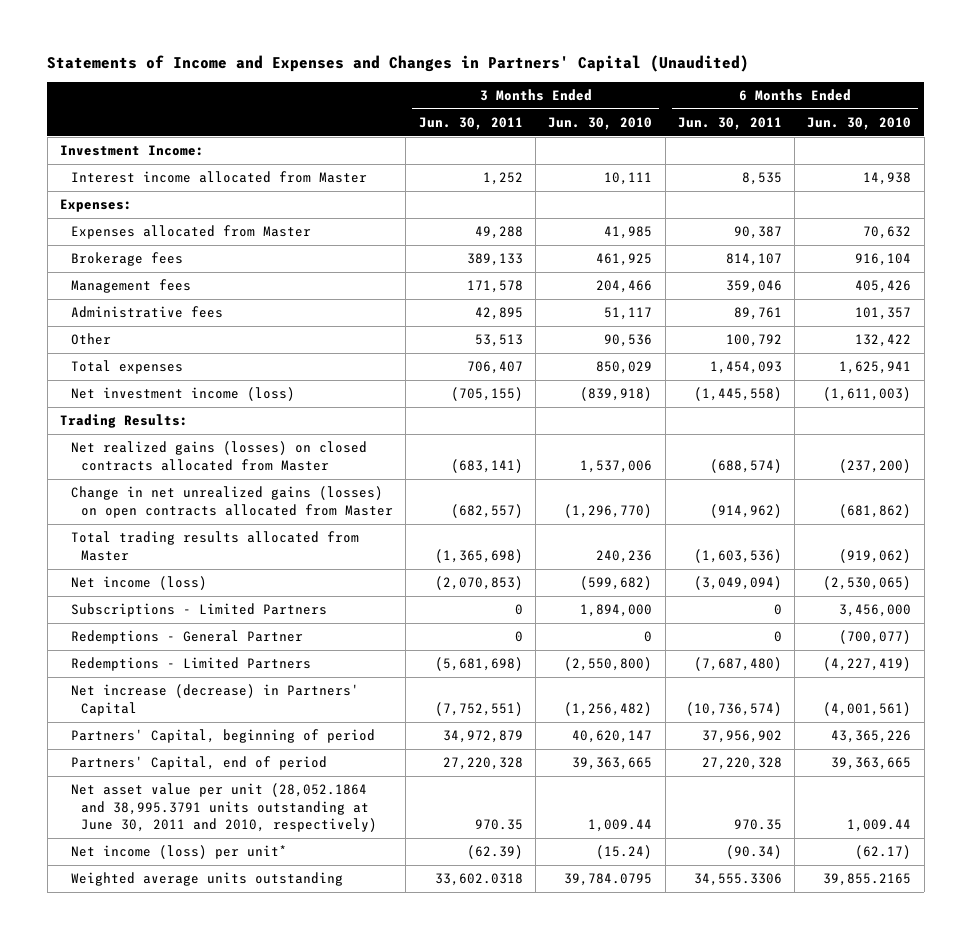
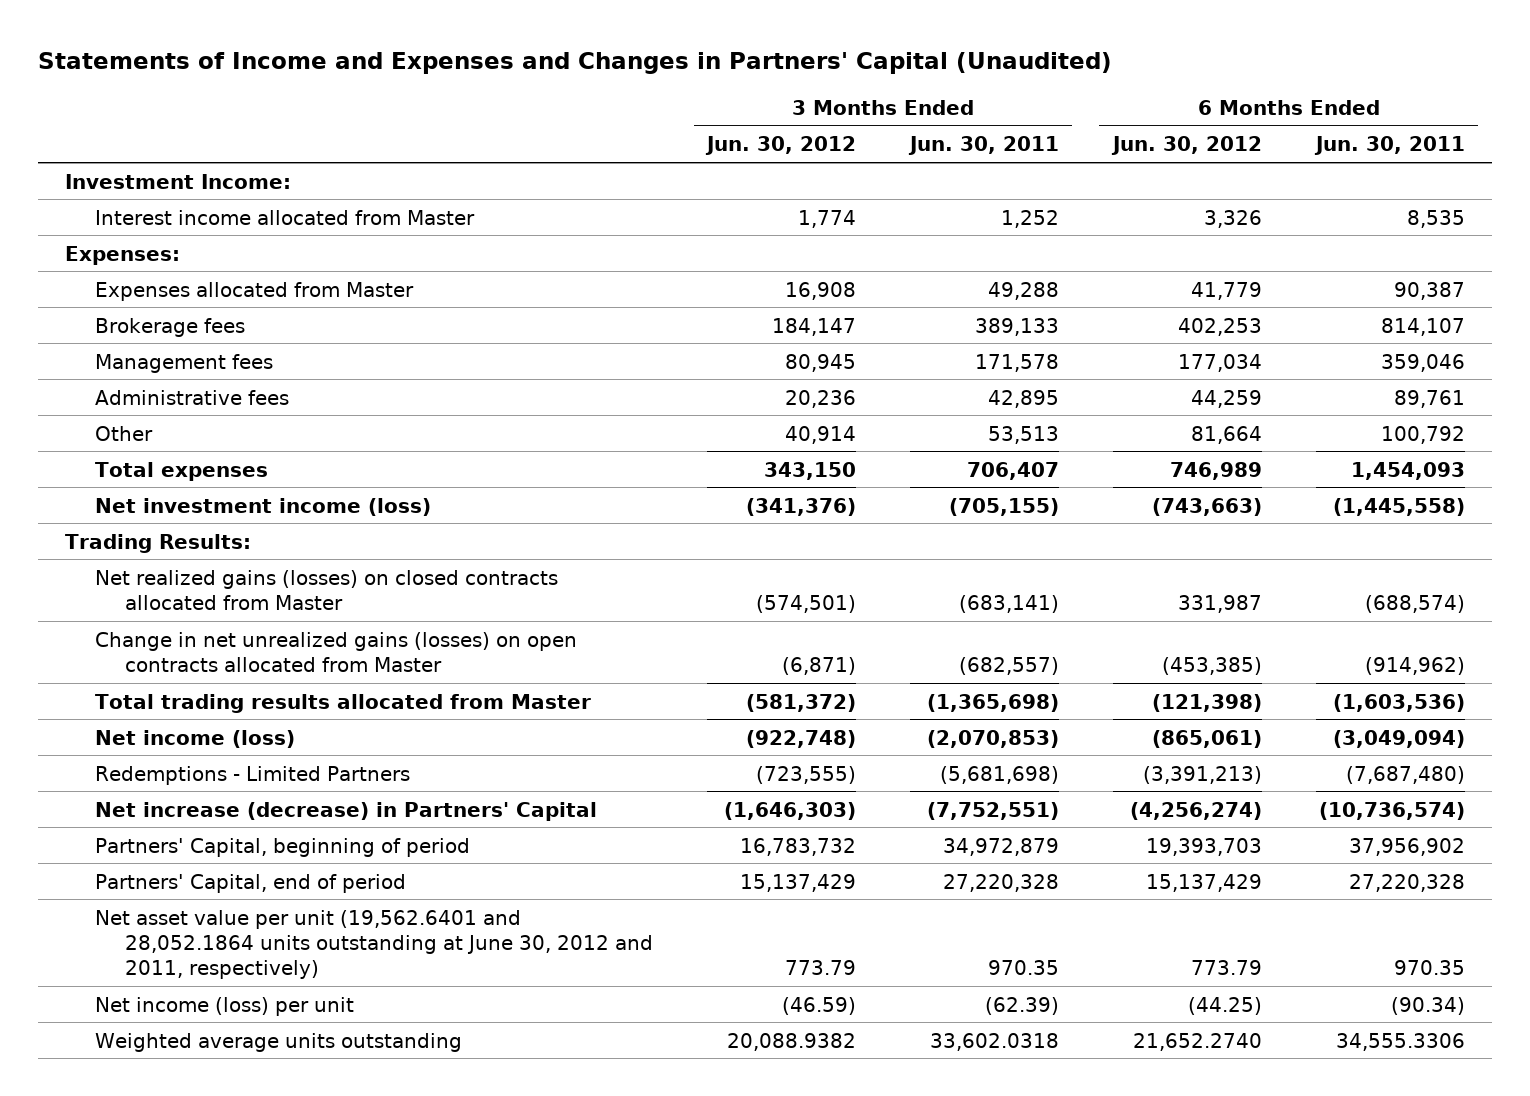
- | 3 Months Ended Jun. 30, 2011 | 3 Months Ended Jun. 30, 2010 | 6 Months Ended Jun. 30, 2011 | 6 Months Ended Jun. 30, 2010
+ | 3 Months Ended Jun. 30, 2012 | 3 Months Ended Jun. 30, 2011 | 6 Months Ended Jun. 30, 2012 | 6 Months Ended Jun. 30, 2011
- Subscriptions - Limited Partners | 0 | 1,894,000 | 0 | 3,456,000
- Redemptions - General Partner | 0 | 0 | 0 | (700,077)
- Net asset value per unit (28,052.1864 and 38,995.3791 units outstanding at June 30, 2011 and 2010, respectively) | 970.35 | 1,009.44 | 970.35 | 1,009.44
- Net income (loss) per unit* | (62.39) | (15.24) | (90.34) | (62.17)
+ Net asset value per unit (19,562.6401 and 28,052.1864 units outstanding at June 30, 2012 and 2011, respectively) | 773.79 | 970.35 | 773.79 | 970.35
+ Net income (loss) per unit | (46.59) | (62.39) | (44.25) | (90.34)

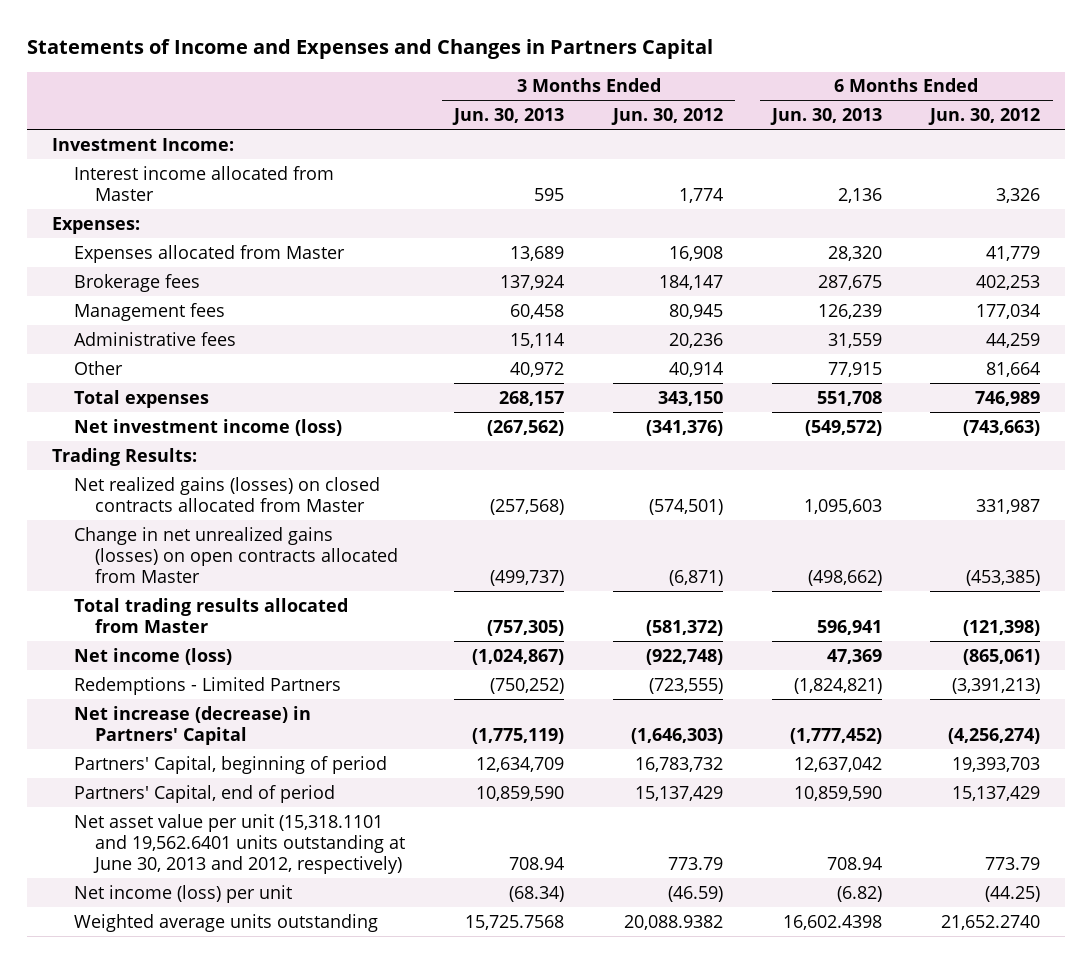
- Statements of Income and Expenses and Changes in Partners' Capital (Unaudited)
+ Statements of Income and Expenses and Changes in Partners Capital
- | 3 Months Ended Jun. 30, 2012 | 3 Months Ended Jun. 30, 2011 | 6 Months Ended Jun. 30, 2012 | 6 Months Ended Jun. 30, 2011
+ | 3 Months Ended Jun. 30, 2013 | 3 Months Ended Jun. 30, 2012 | 6 Months Ended Jun. 30, 2013 | 6 Months Ended Jun. 30, 2012
- Net asset value per unit (19,562.6401 and 28,052.1864 units outstanding at June 30, 2012 and 2011, respectively) | 773.79 | 970.35 | 773.79 | 970.35
+ Net asset value per unit (15,318.1101 and 19,562.6401 units outstanding at June 30, 2013 and 2012, respectively) | 708.94 | 773.79 | 708.94 | 773.79

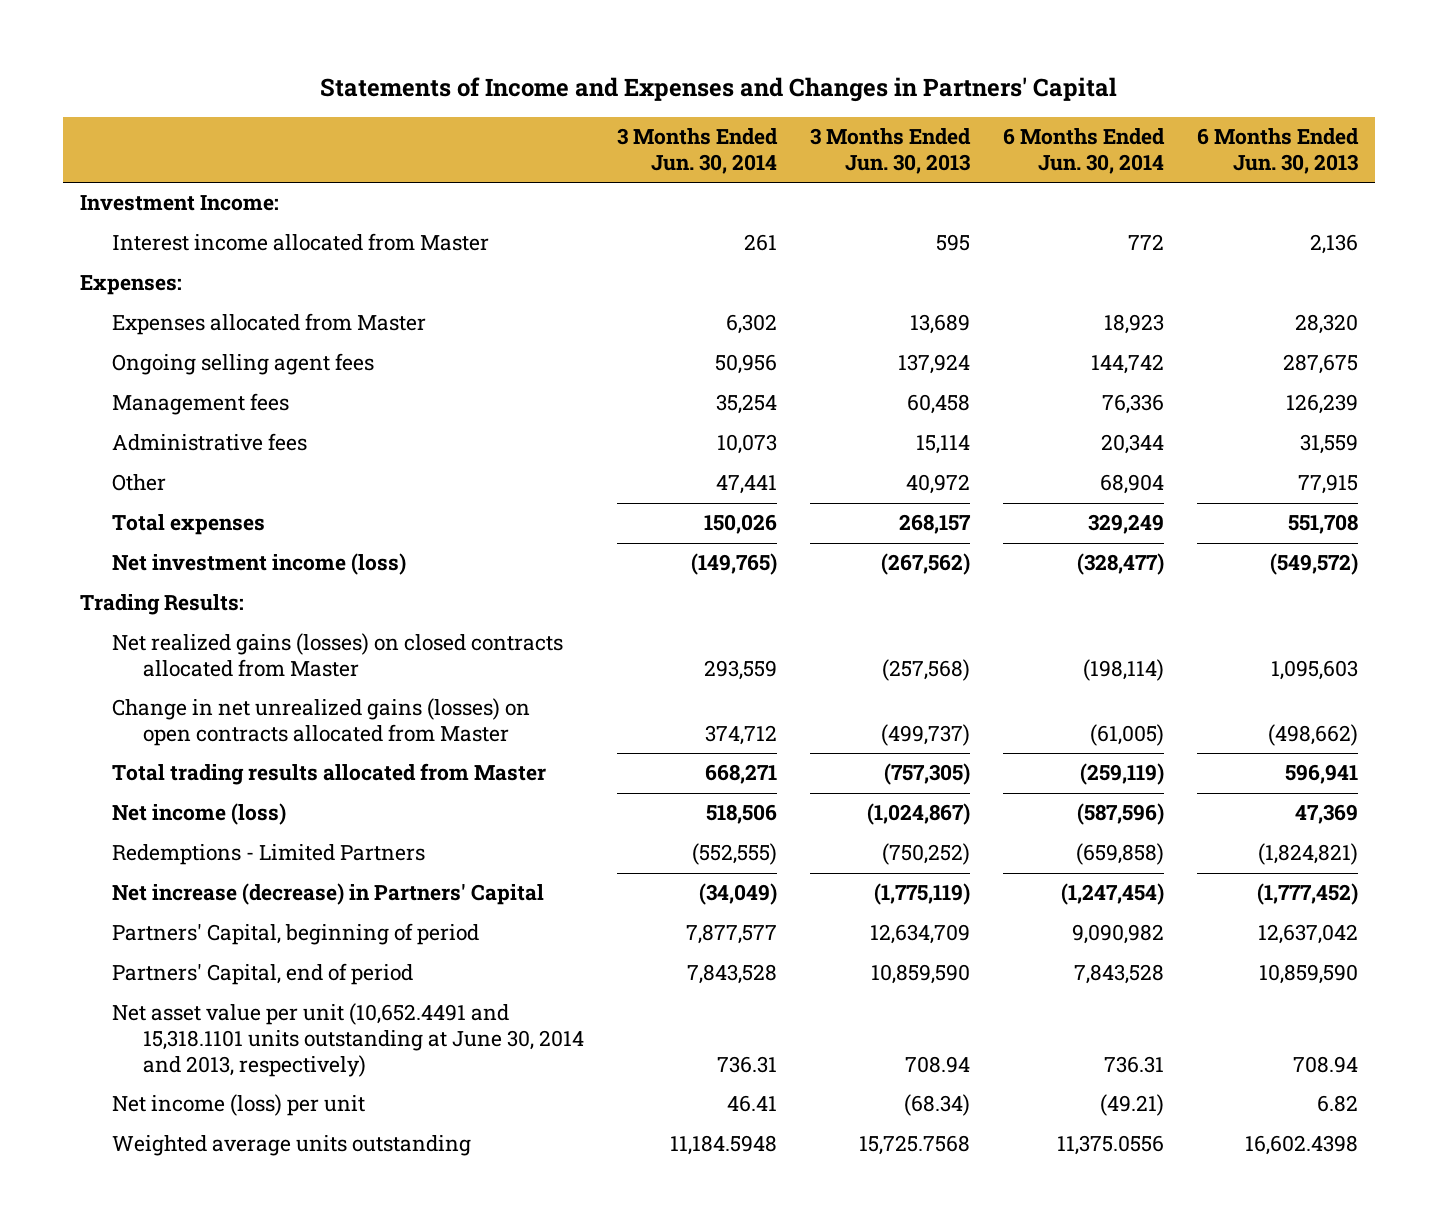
- Statements of Income and Expenses and Changes in Partners Capital
+ Statements of Income and Expenses and Changes in Partners' Capital
- | 3 Months Ended Jun. 30, 2013 | 3 Months Ended Jun. 30, 2012 | 6 Months Ended Jun. 30, 2013 | 6 Months Ended Jun. 30, 2012
+ | 3 Months Ended Jun. 30, 2014 | 3 Months Ended Jun. 30, 2013 | 6 Months Ended Jun. 30, 2014 | 6 Months Ended Jun. 30, 2013
- Brokerage fees | 137,924 | 184,147 | 287,675 | 402,253
+ Ongoing selling agent fees | 50,956 | 137,924 | 144,742 | 287,675
- Net asset value per unit (15,318.1101 and 19,562.6401 units outstanding at June 30, 2013 and 2012, respectively) | 708.94 | 773.79 | 708.94 | 773.79
- Net income (loss) per unit | (68.34) | (46.59) | (6.82) | (44.25)
+ Net asset value per unit (10,652.4491 and 15,318.1101 units outstanding at June 30, 2014 and 2013, respectively) | 736.31 | 708.94 | 736.31 | 708.94
+ Net income (loss) per unit | 46.41 | (68.34) | (49.21) | 6.82

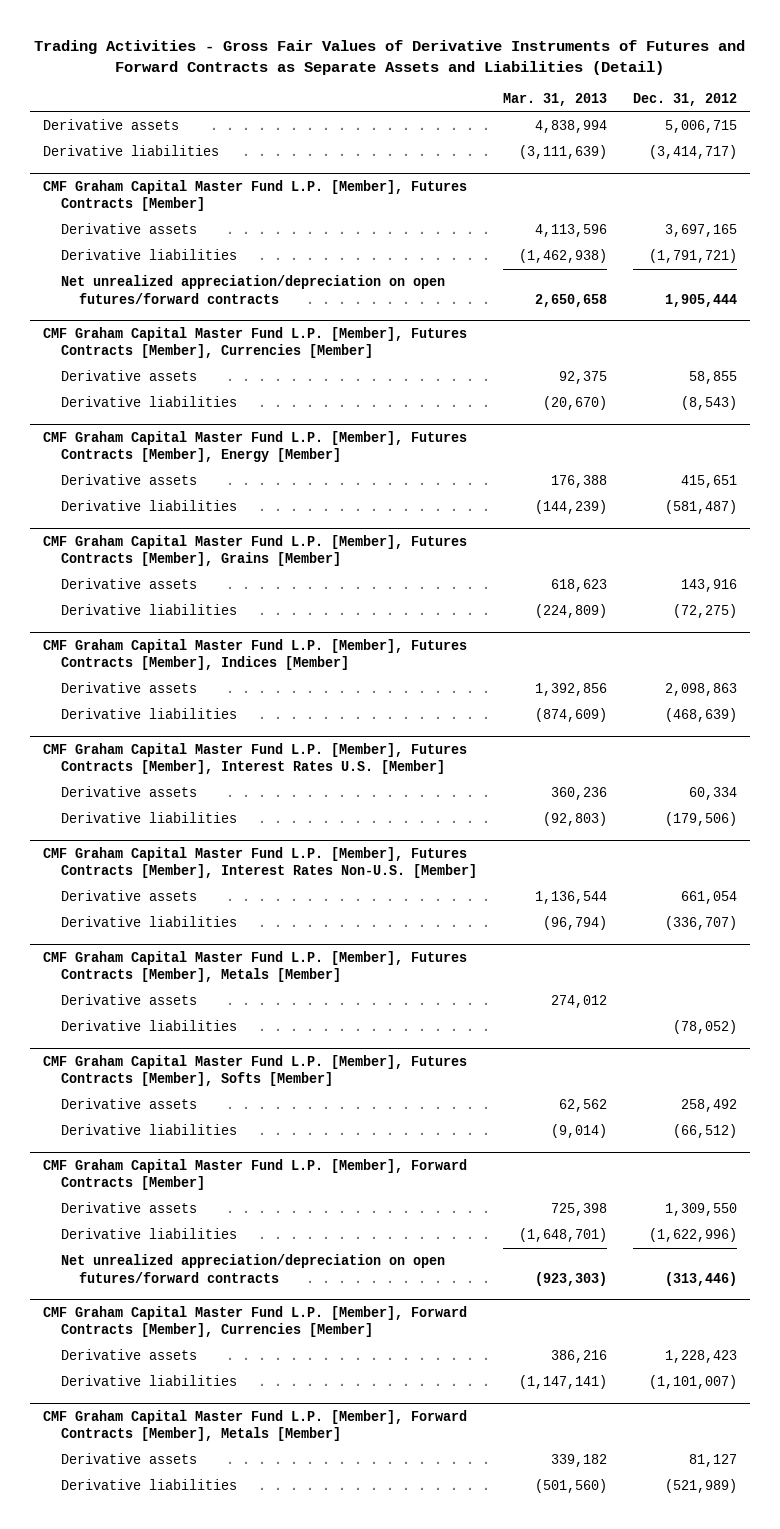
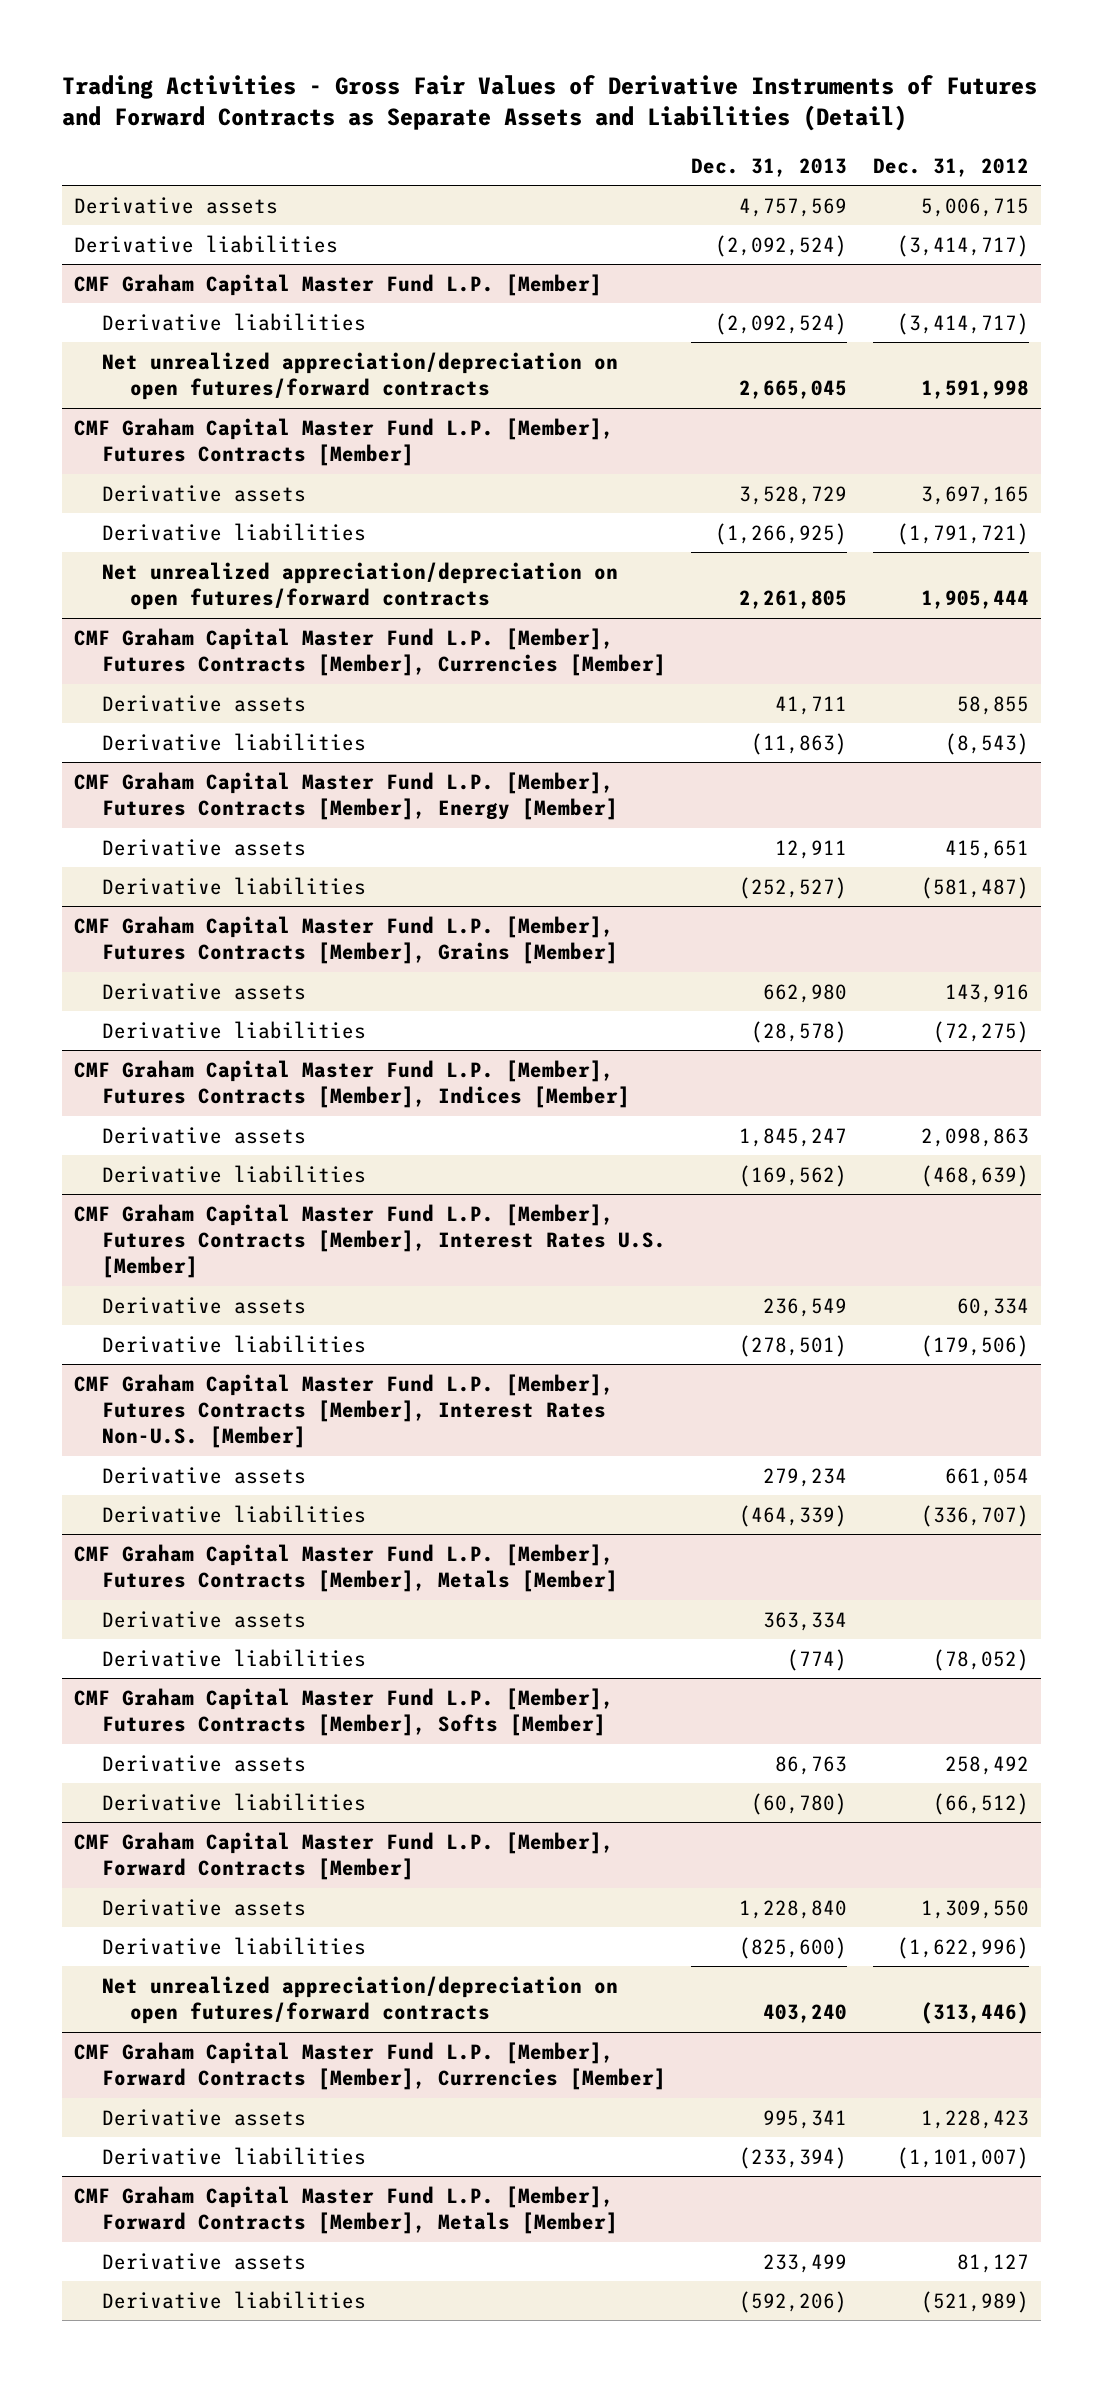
- | Mar. 31, 2013 | Dec. 31, 2012
+ | Dec. 31, 2013 | Dec. 31, 2012
+ CMF Graham Capital Master Fund L.P. [Member]
+ Derivative liabilities | (2,092,524) | (3,414,717)
+ Net unrealized appreciation/depreciation on open futures/forward contracts | 2,665,045 | 1,591,998

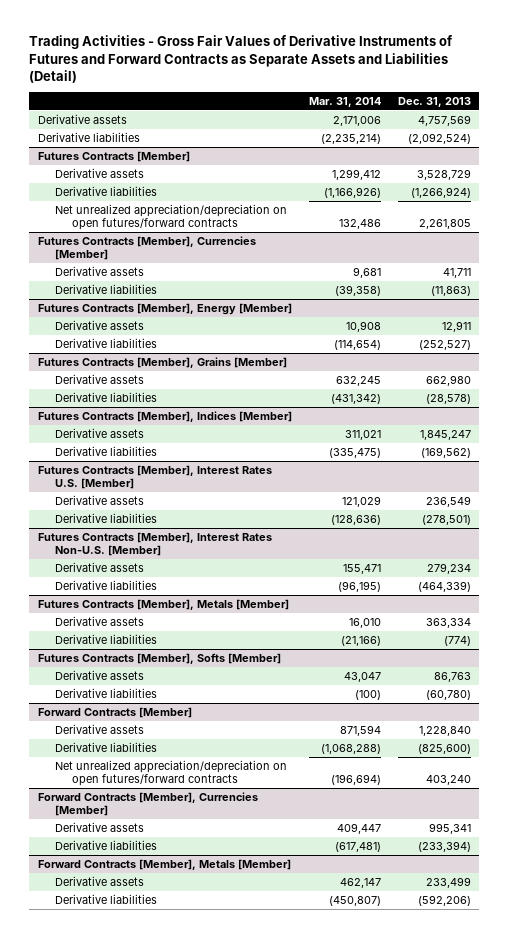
- | Dec. 31, 2013 | Dec. 31, 2012
+ | Mar. 31, 2014 | Dec. 31, 2013
- CMF Graham Capital Master Fund L.P. [Member]
- Derivative liabilities | (2,092,524) | (3,414,717)
- Net unrealized appreciation/depreciation on open futures/forward contracts | 2,665,045 | 1,591,998
- CMF Graham Capital Master Fund L.P. [Member], Futures Contracts [Member]
+ Futures Contracts [Member]
- Derivative liabilities | (1,266,925) | (1,791,721)
+ Derivative liabilities | (1,166,926) | (1,266,924)
- CMF Graham Capital Master Fund L.P. [Member], Futures Contracts [Member], Currencies [Member]
+ Futures Contracts [Member], Currencies [Member]
- CMF Graham Capital Master Fund L.P. [Member], Futures Contracts [Member], Energy [Member]
+ Futures Contracts [Member], Energy [Member]
- CMF Graham Capital Master Fund L.P. [Member], Futures Contracts [Member], Grains [Member]
+ Futures Contracts [Member], Grains [Member]
- CMF Graham Capital Master Fund L.P. [Member], Futures Contracts [Member], Indices [Member]
+ Futures Contracts [Member], Indices [Member]
- CMF Graham Capital Master Fund L.P. [Member], Futures Contracts [Member], Interest Rates U.S. [Member]
+ Futures Contracts [Member], Interest Rates U.S. [Member]
- CMF Graham Capital Master Fund L.P. [Member], Futures Contracts [Member], Interest Rates Non-U.S. [Member]
+ Futures Contracts [Member], Interest Rates Non-U.S. [Member]
- CMF Graham Capital Master Fund L.P. [Member], Futures Contracts [Member], Metals [Member]
+ Futures Contracts [Member], Metals [Member]
- CMF Graham Capital Master Fund L.P. [Member], Futures Contracts [Member], Softs [Member]
+ Futures Contracts [Member], Softs [Member]
- CMF Graham Capital Master Fund L.P. [Member], Forward Contracts [Member]
+ Forward Contracts [Member]
- CMF Graham Capital Master Fund L.P. [Member], Forward Contracts [Member], Currencies [Member]
+ Forward Contracts [Member], Currencies [Member]
- CMF Graham Capital Master Fund L.P. [Member], Forward Contracts [Member], Metals [Member]
+ Forward Contracts [Member], Metals [Member]

